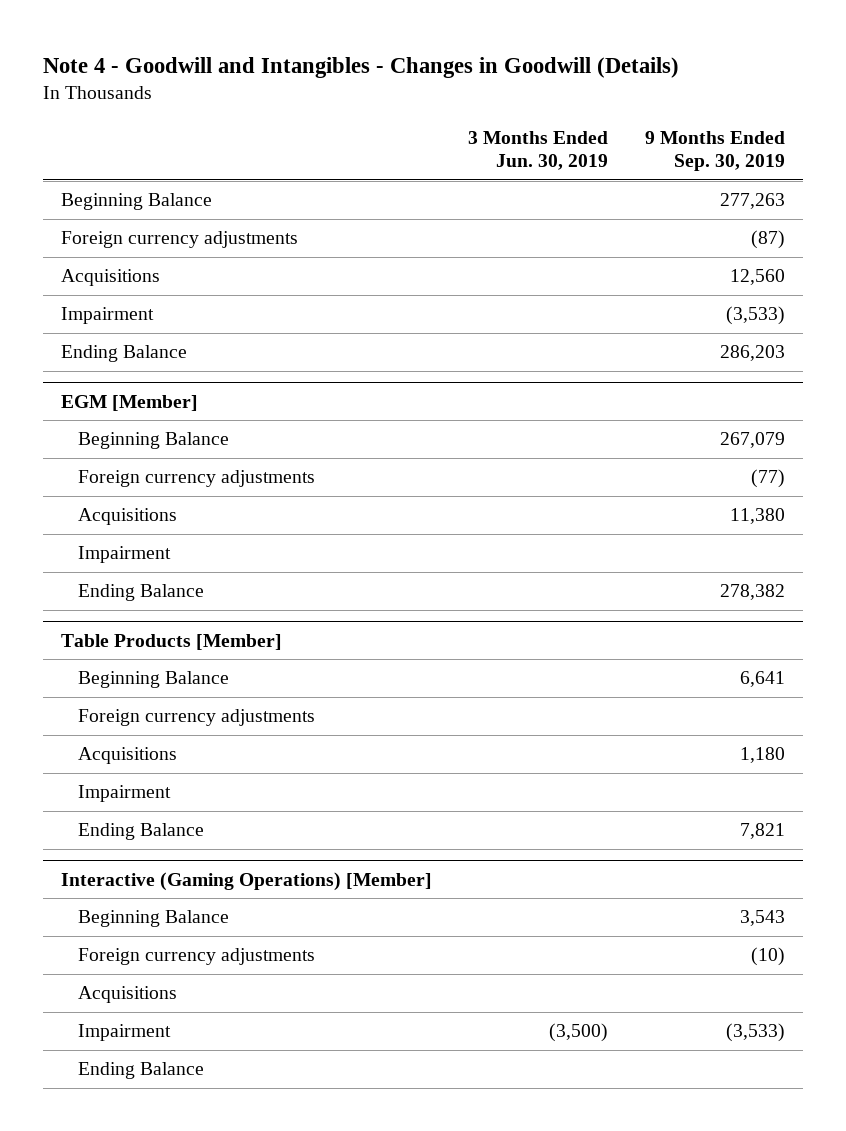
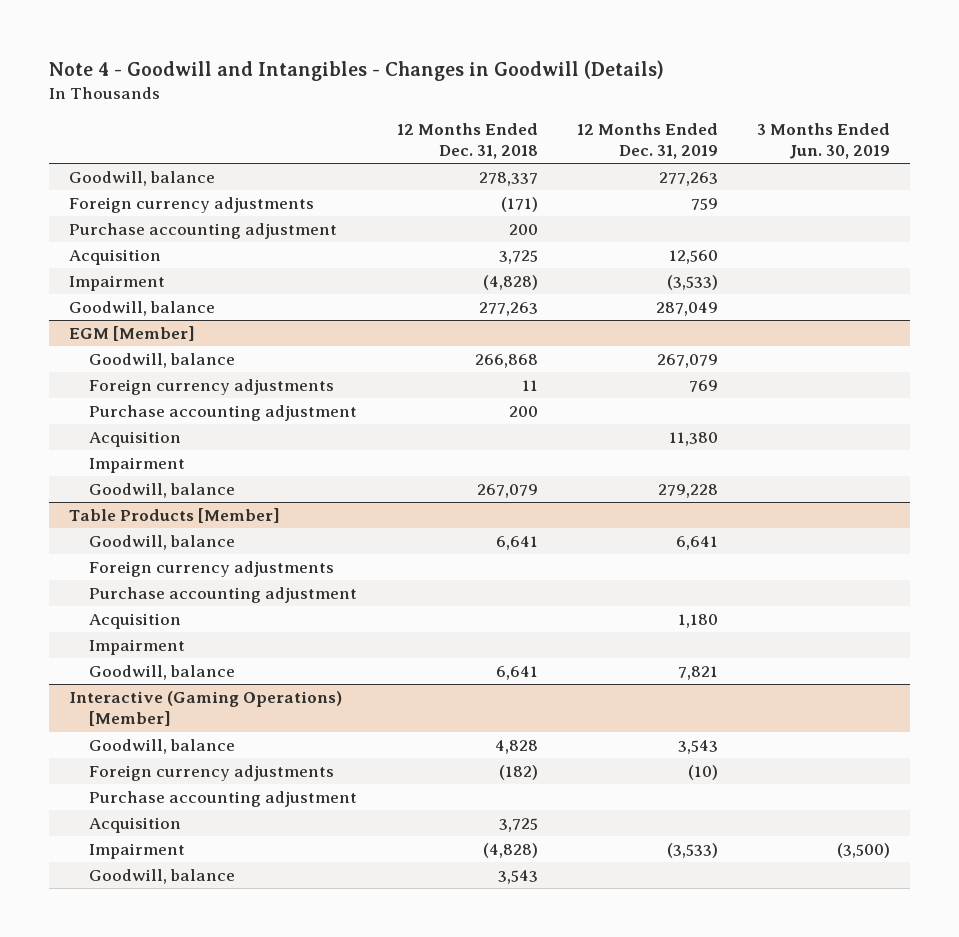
- | 3 Months Ended Jun. 30, 2019 | 9 Months Ended Sep. 30, 2019
+ | 12 Months Ended Dec. 31, 2018 | 12 Months Ended Dec. 31, 2019 | 3 Months Ended Jun. 30, 2019
- Beginning Balance | | 277,263
+ Goodwill, balance | 278,337 | 277,263 |
- Acquisitions | | 12,560
+ Purchase accounting adjustment | 200 | |
+ Acquisition | 3,725 | 12,560 |
- Ending Balance | | 286,203
+ Goodwill, balance | 277,263 | 287,049 |
@ EGM [Member]
- Beginning Balance | | 267,079
+ Goodwill, balance | 266,868 | 267,079 |
- Acquisitions | | 11,380
+ Purchase accounting adjustment | 200 | |
+ Acquisition | | 11,380 |
- Ending Balance | | 278,382
+ Goodwill, balance | 267,079 | 279,228 |
@ Table Products [Member]
- Beginning Balance | | 6,641
+ Goodwill, balance | 6,641 | 6,641 |
- Acquisitions | | 1,180
+ Purchase accounting adjustment
+ Acquisition | | 1,180 |
- Ending Balance | | 7,821
+ Goodwill, balance | 6,641 | 7,821 |
@ Interactive (Gaming Operations) [Member]
- Beginning Balance | | 3,543
+ Goodwill, balance | 4,828 | 3,543 |
- Acquisitions
+ Purchase accounting adjustment
+ Acquisition | 3,725 | |
- Ending Balance
+ Goodwill, balance | 3,543 | |

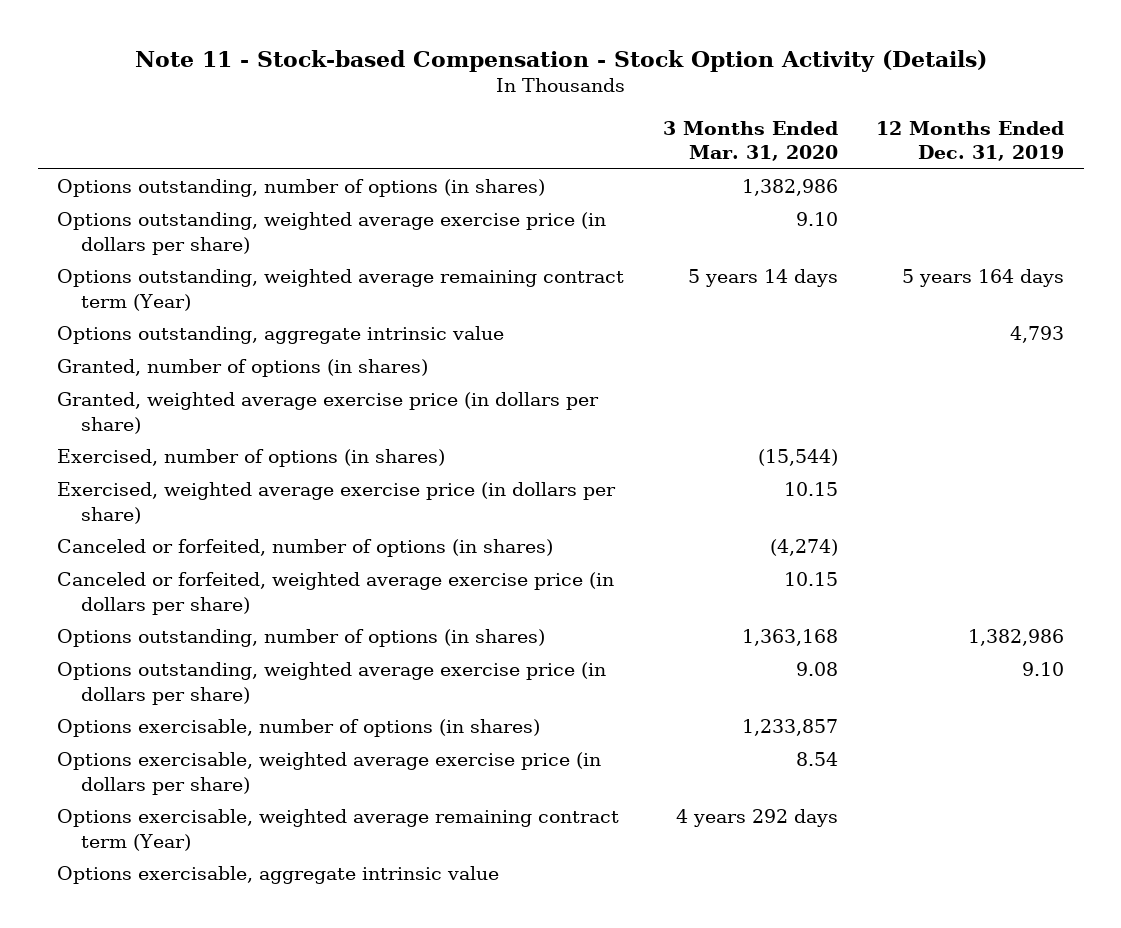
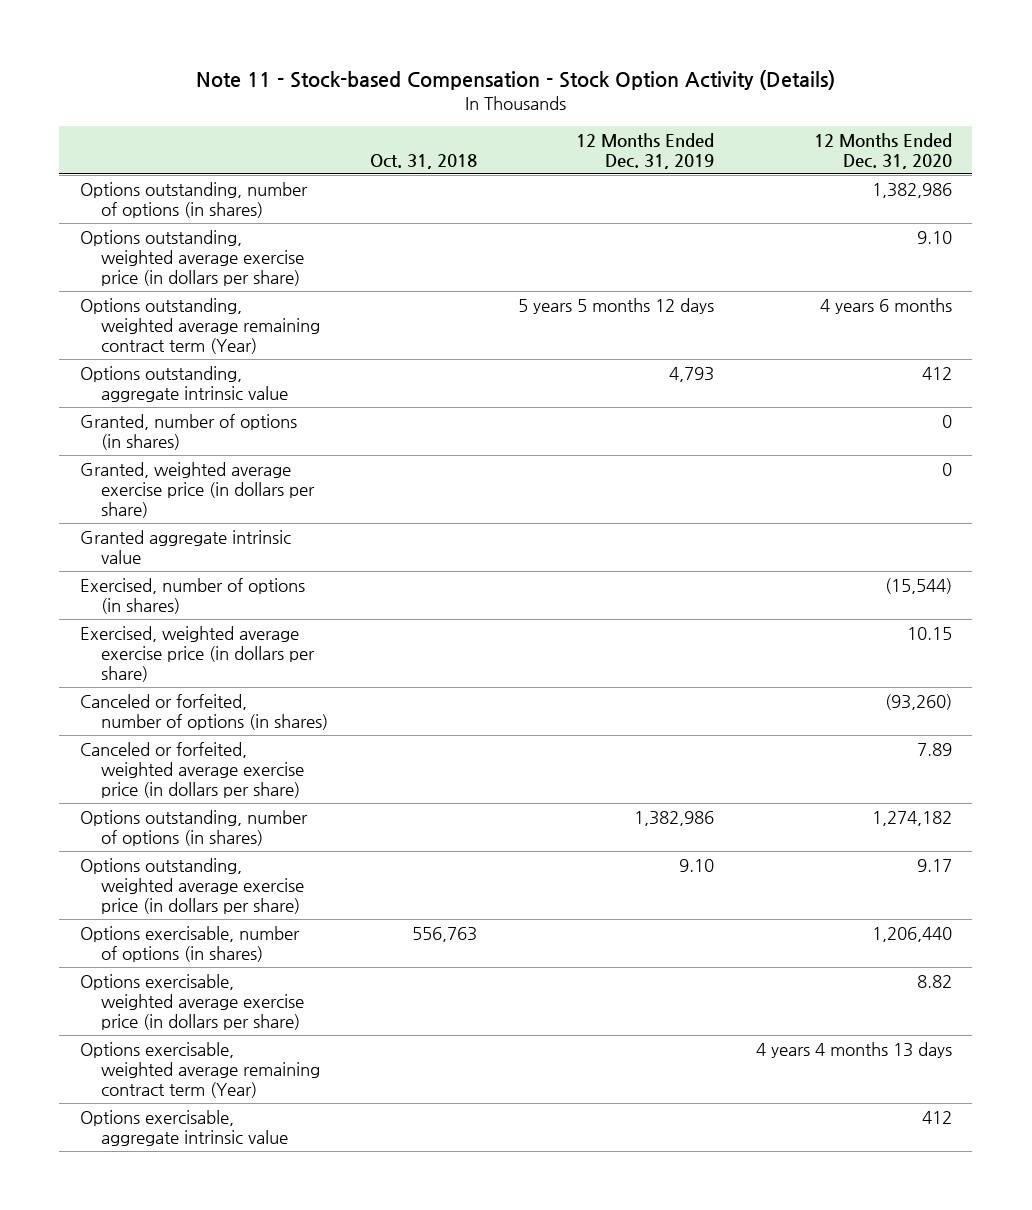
- | 3 Months Ended Mar. 31, 2020 | 12 Months Ended Dec. 31, 2019
+ | Oct. 31, 2018 | 12 Months Ended Dec. 31, 2019 | 12 Months Ended Dec. 31, 2020
- Options outstanding, weighted average remaining contract term (Year) | 5 years 14 days | 5 years 164 days
+ Options outstanding, weighted average remaining contract term (Year) | | 5 years 5 months 12 days | 4 years 6 months
+ Granted aggregate intrinsic value

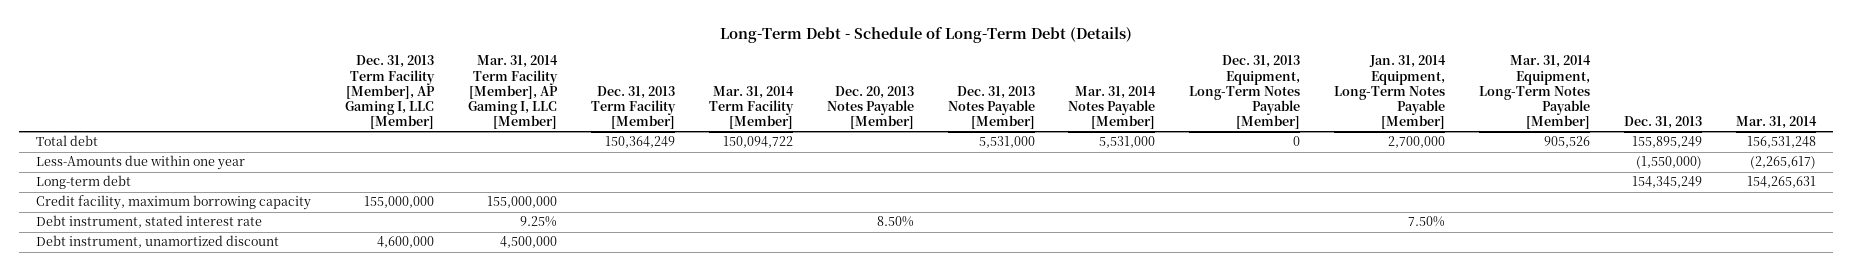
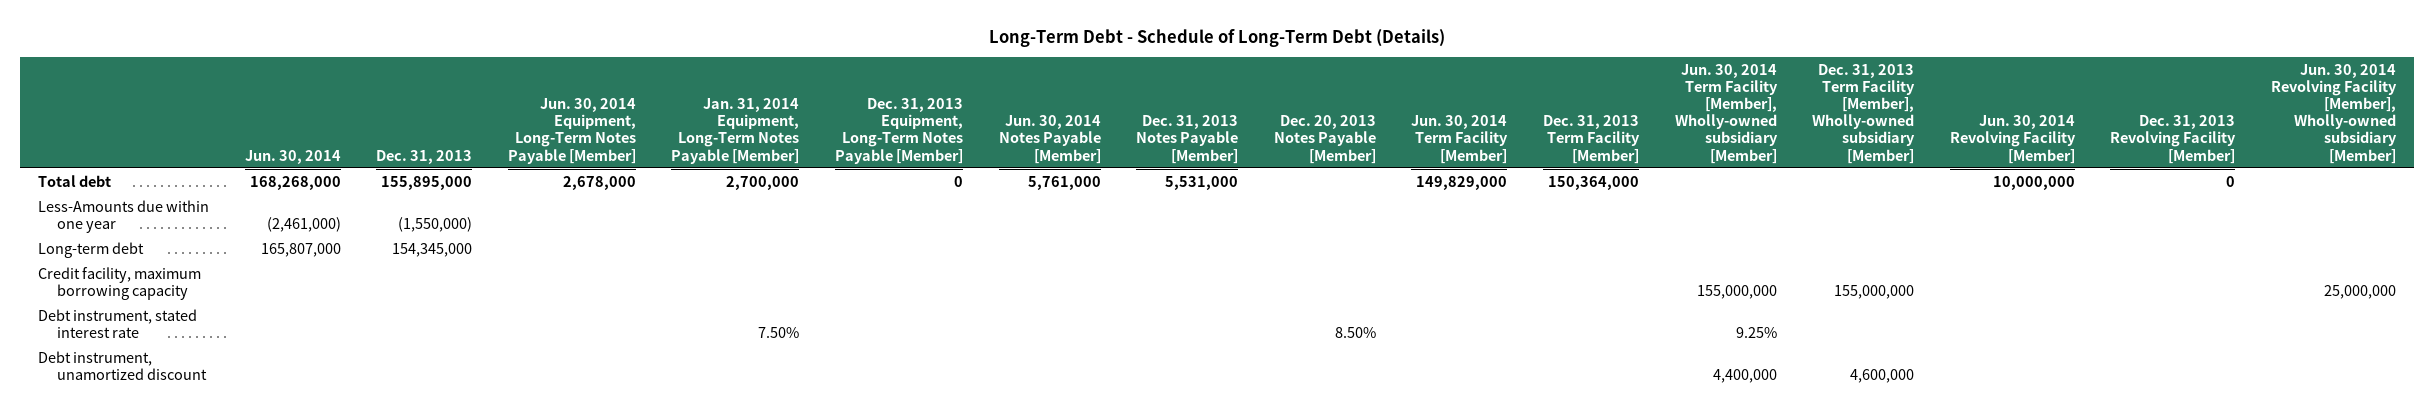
- | Dec. 31, 2013 Term Facility [Member], AP Gaming I, LLC [Member] | Mar. 31, 2014 Term Facility [Member], AP Gaming I, LLC [Member] | Dec. 31, 2013 Term Facility [Member] | Mar. 31, 2014 Term Facility [Member] | Dec. 20, 2013 Notes Payable [Member] | Dec. 31, 2013 Notes Payable [Member] | Mar. 31, 2014 Notes Payable [Member] | Dec. 31, 2013 Equipment, Long-Term Notes Payable [Member] | Jan. 31, 2014 Equipment, Long-Term Notes Payable [Member] | Mar. 31, 2014 Equipment, Long-Term Notes Payable [Member] | Dec. 31, 2013 | Mar. 31, 2014
+ | Jun. 30, 2014 | Dec. 31, 2013 | Jun. 30, 2014 Equipment, Long-Term Notes Payable [Member] | Jan. 31, 2014 Equipment, Long-Term Notes Payable [Member] | Dec. 31, 2013 Equipment, Long-Term Notes Payable [Member] | Jun. 30, 2014 Notes Payable [Member] | Dec. 31, 2013 Notes Payable [Member] | Dec. 20, 2013 Notes Payable [Member] | Jun. 30, 2014 Term Facility [Member] | Dec. 31, 2013 Term Facility [Member] | Jun. 30, 2014 Term Facility [Member], Wholly-owned subsidiary [Member] | Dec. 31, 2013 Term Facility [Member], Wholly-owned subsidiary [Member] | Jun. 30, 2014 Revolving Facility [Member] | Dec. 31, 2013 Revolving Facility [Member] | Jun. 30, 2014 Revolving Facility [Member], Wholly-owned subsidiary [Member]
- Total debt | | | 150,364,249 | 150,094,722 | | 5,531,000 | 5,531,000 | 0 | 2,700,000 | 905,526 | 155,895,249 | 156,531,248
+ Total debt | 168,268,000 | 155,895,000 | 2,678,000 | 2,700,000 | 0 | 5,761,000 | 5,531,000 | | 149,829,000 | 150,364,000 | | | 10,000,000 | 0 |
- Long-term debt | | | | | | | | | | | 154,345,249 | 154,265,631
+ Long-term debt | 165,807,000 | 154,345,000 | | | | | | | | | | | | |

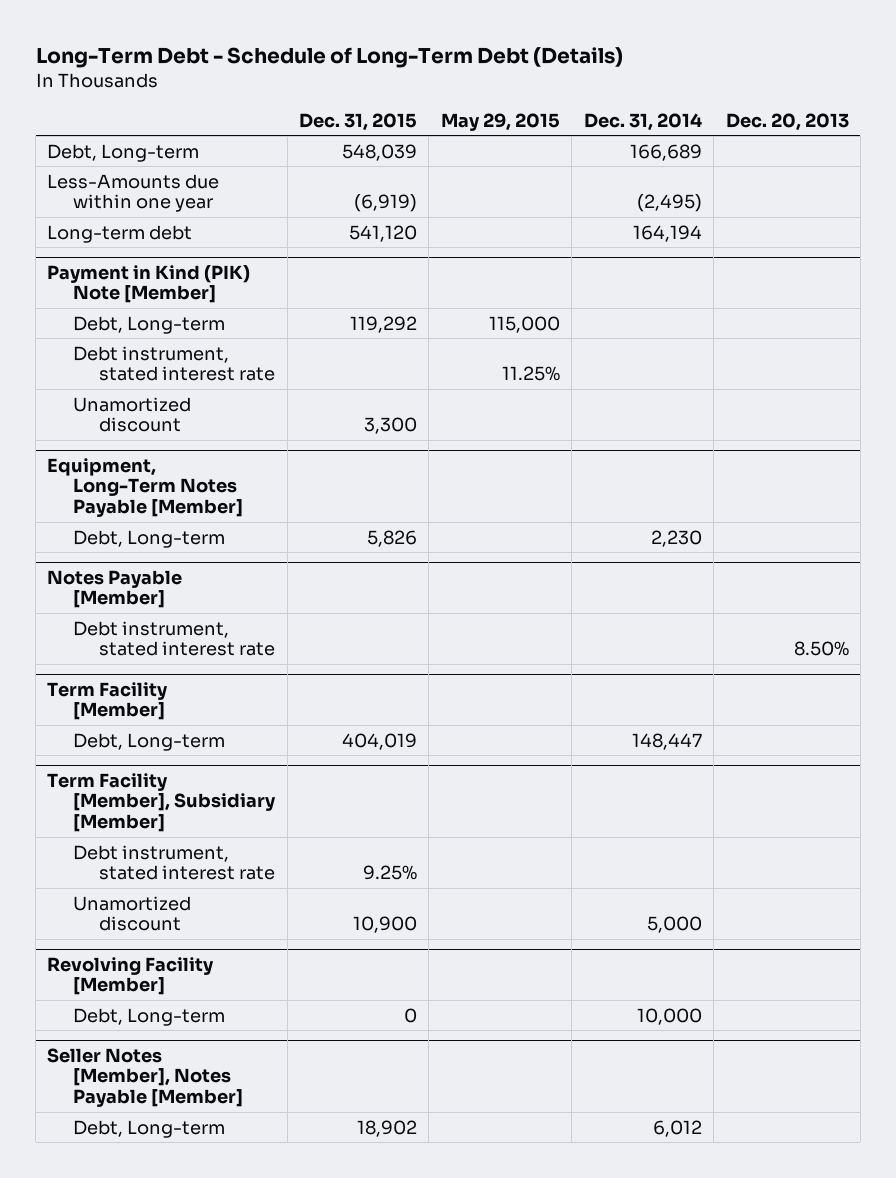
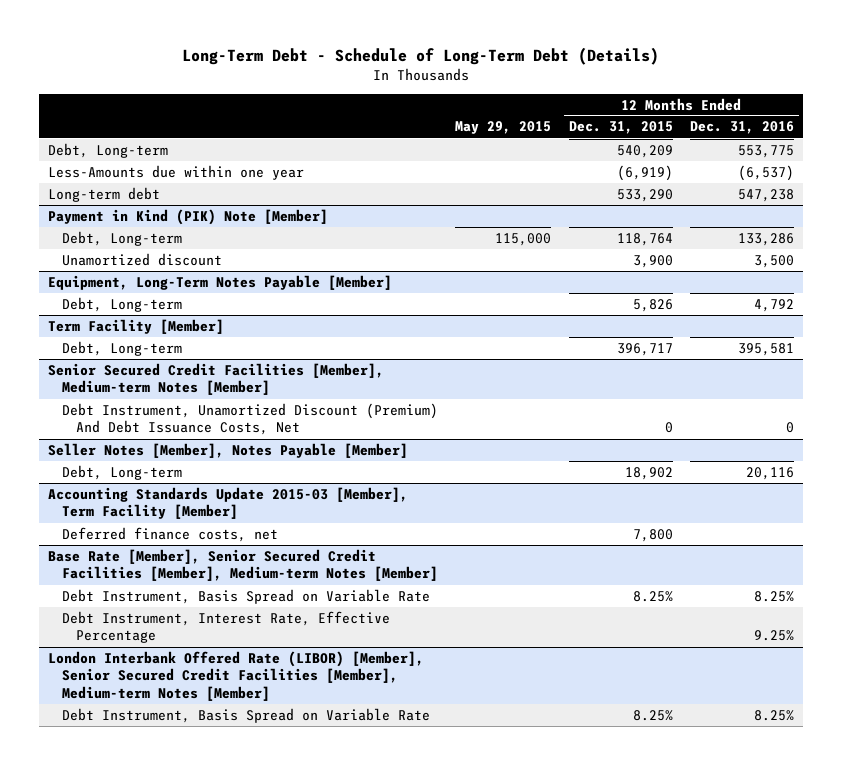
- | Dec. 31, 2015 | May 29, 2015 | Dec. 31, 2014 | Dec. 20, 2013
+ | May 29, 2015 | 12 Months Ended Dec. 31, 2015 | 12 Months Ended Dec. 31, 2016
@ Payment in Kind (PIK) Note [Member]
- Debt instrument, stated interest rate | | 11.25% | |
- Notes Payable [Member]
- Debt instrument, stated interest rate | | | | 8.50%
- Term Facility [Member], Subsidiary [Member]
- Debt instrument, stated interest rate | 9.25% | | |
- Unamortized discount | 10,900 | | 5,000 |
- Revolving Facility [Member]
- Debt, Long-term | 0 | | 10,000 |
+ Senior Secured Credit Facilities [Member], Medium-term Notes [Member]
+ Debt Instrument, Unamortized Discount (Premium) And Debt Issuance Costs, Net | | 0 | 0
+ Accounting Standards Update 2015-03 [Member], Term Facility [Member]
+ Deferred finance costs, net | | 7,800 |
+ Base Rate [Member], Senior Secured Credit Facilities [Member], Medium-term Notes [Member]
+ Debt Instrument, Basis Spread on Variable Rate | | 8.25% | 8.25%
+ Debt Instrument, Interest Rate, Effective Percentage | | | 9.25%
+ London Interbank Offered Rate (LIBOR) [Member], Senior Secured Credit Facilities [Member], Medium-term Notes [Member]
+ Debt Instrument, Basis Spread on Variable Rate | | 8.25% | 8.25%

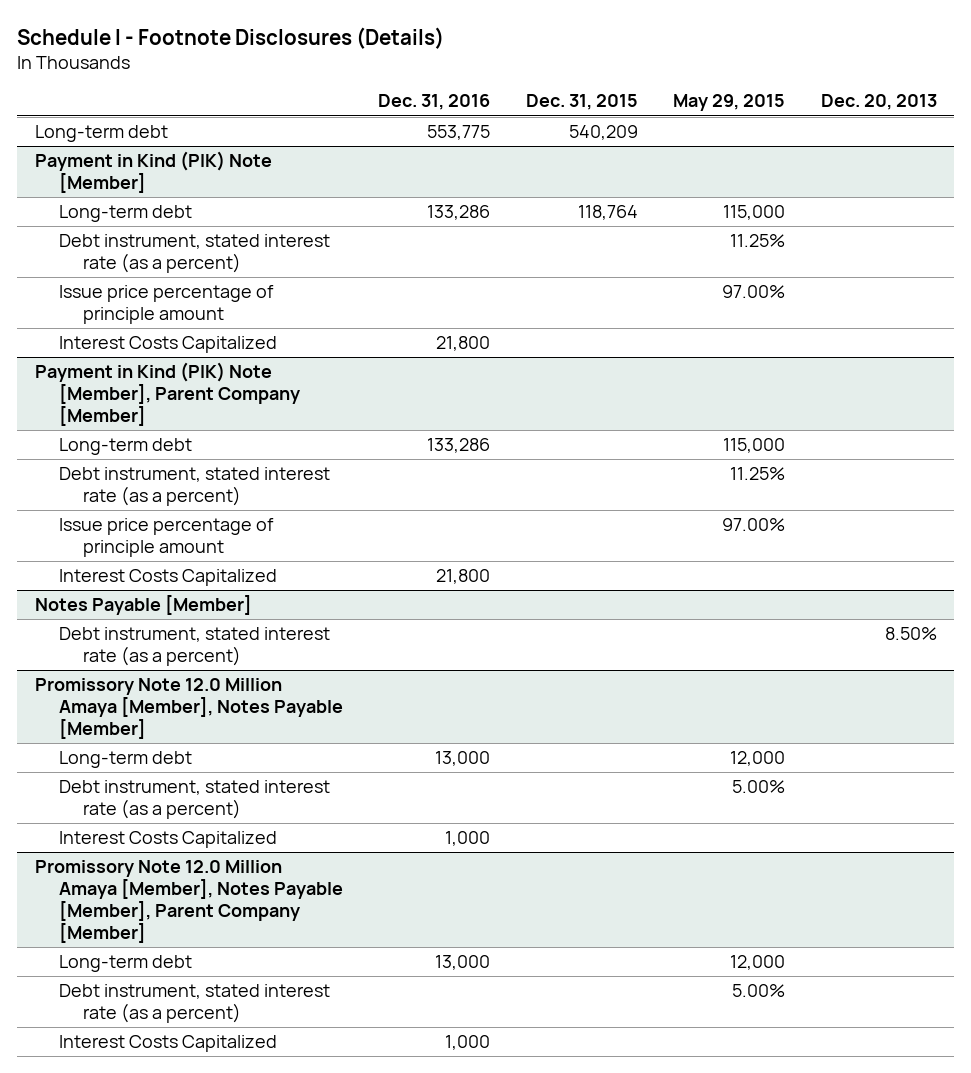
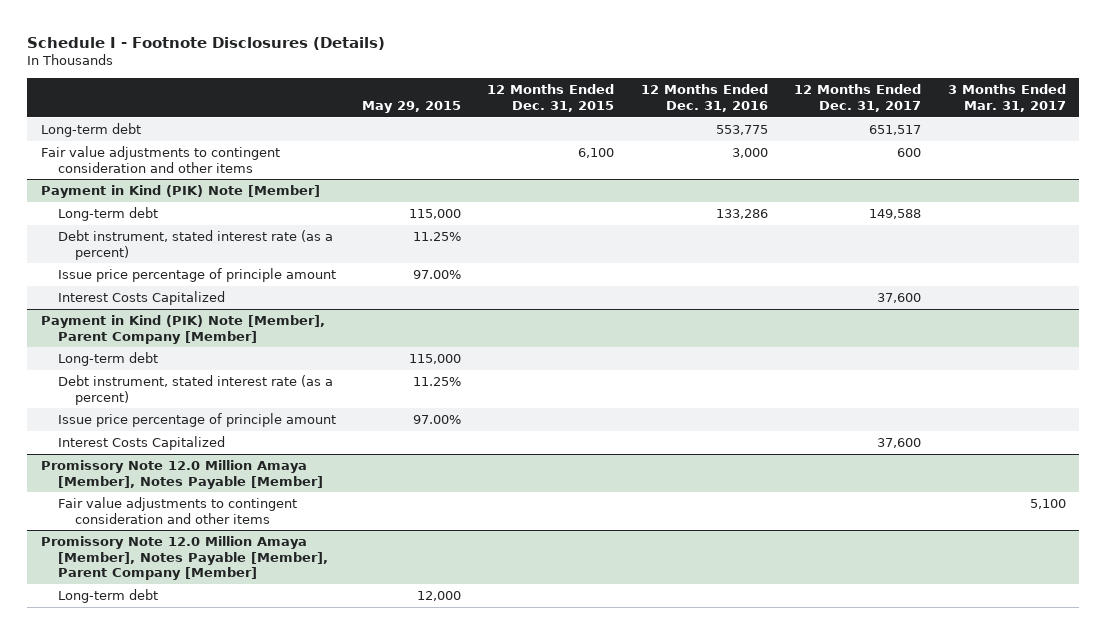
- | Dec. 31, 2016 | Dec. 31, 2015 | May 29, 2015 | Dec. 20, 2013
+ | May 29, 2015 | 12 Months Ended Dec. 31, 2015 | 12 Months Ended Dec. 31, 2016 | 12 Months Ended Dec. 31, 2017 | 3 Months Ended Mar. 31, 2017
+ Fair value adjustments to contingent consideration and other items | | 6,100 | 3,000 | 600 |
- Notes Payable [Member]
- Debt instrument, stated interest rate (as a percent) | | | | 8.50%
@ Promissory Note 12.0 Million Amaya [Member], Notes Payable [Member]
- Long-term debt | 13,000 | | 12,000 |
- Debt instrument, stated interest rate (as a percent) | | | 5.00% |
- Interest Costs Capitalized | 1,000 | | |
+ Fair value adjustments to contingent consideration and other items | | | | | 5,100
@ Promissory Note 12.0 Million Amaya [Member], Notes Payable [Member], Parent Company [Member]
- Debt instrument, stated interest rate (as a percent) | | | 5.00% |
- Interest Costs Capitalized | 1,000 | | |

